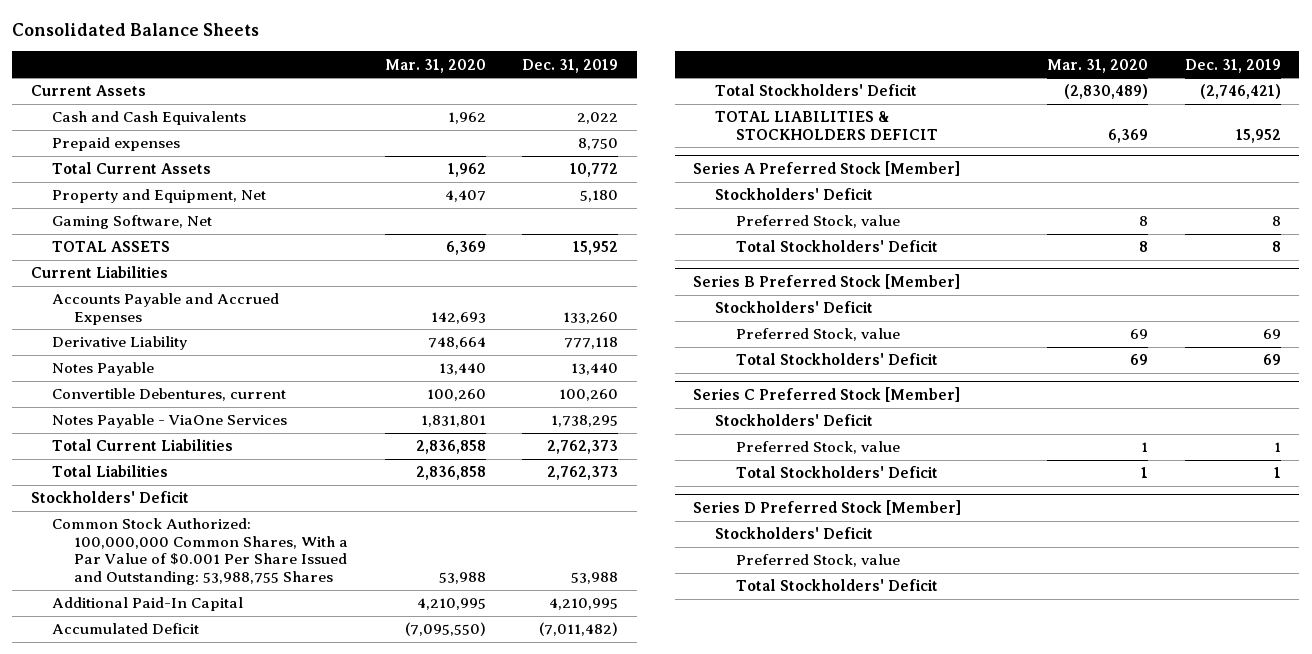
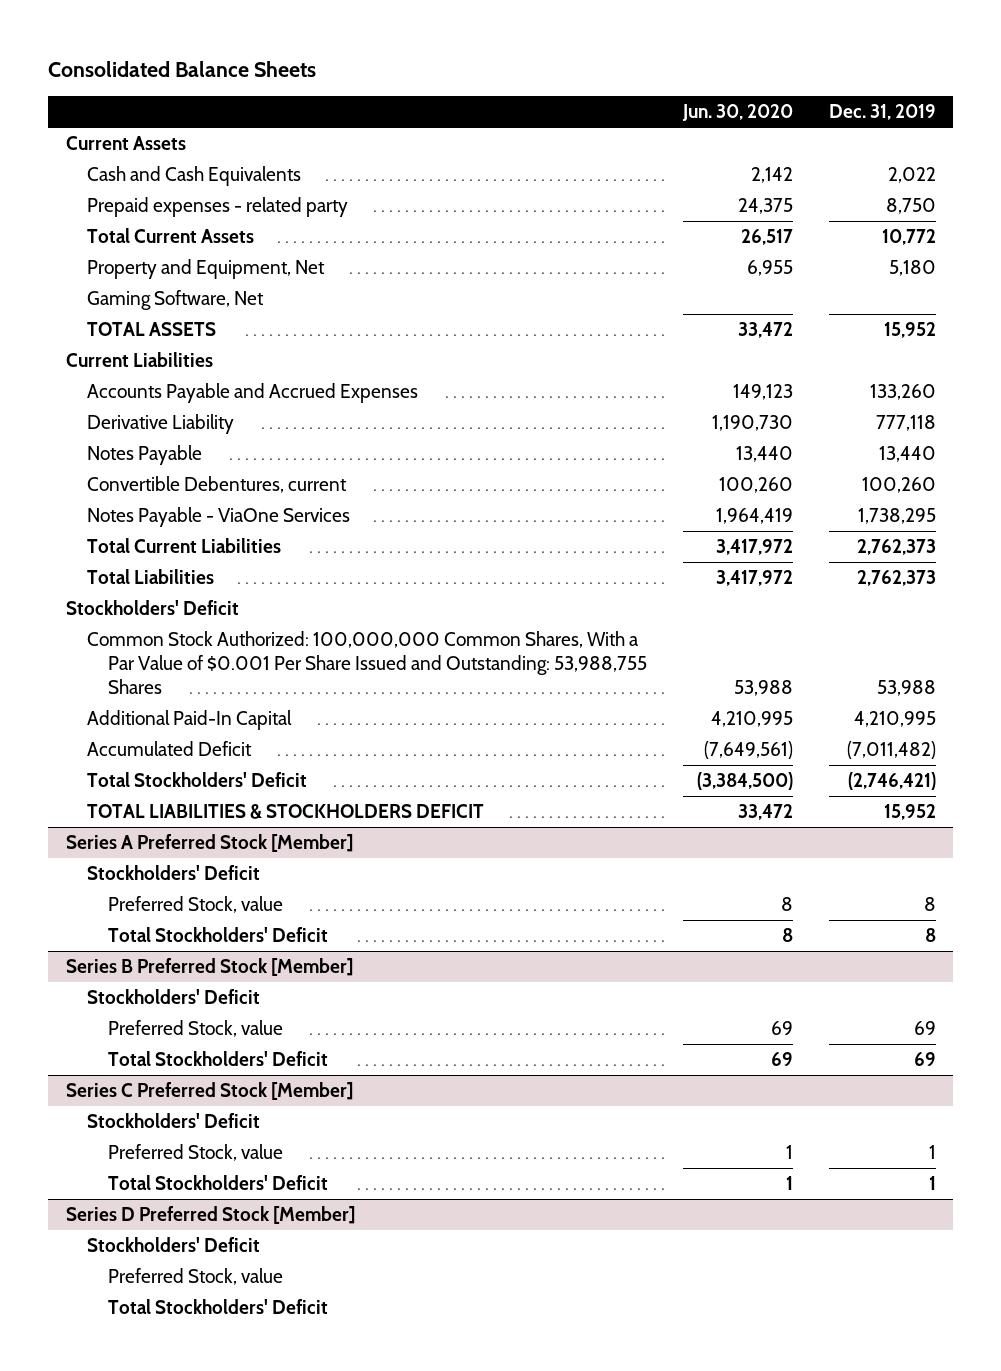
- | Mar. 31, 2020 | Dec. 31, 2019
+ | Jun. 30, 2020 | Dec. 31, 2019
- Prepaid expenses | | 8,750
+ Prepaid expenses - related party | 24,375 | 8,750

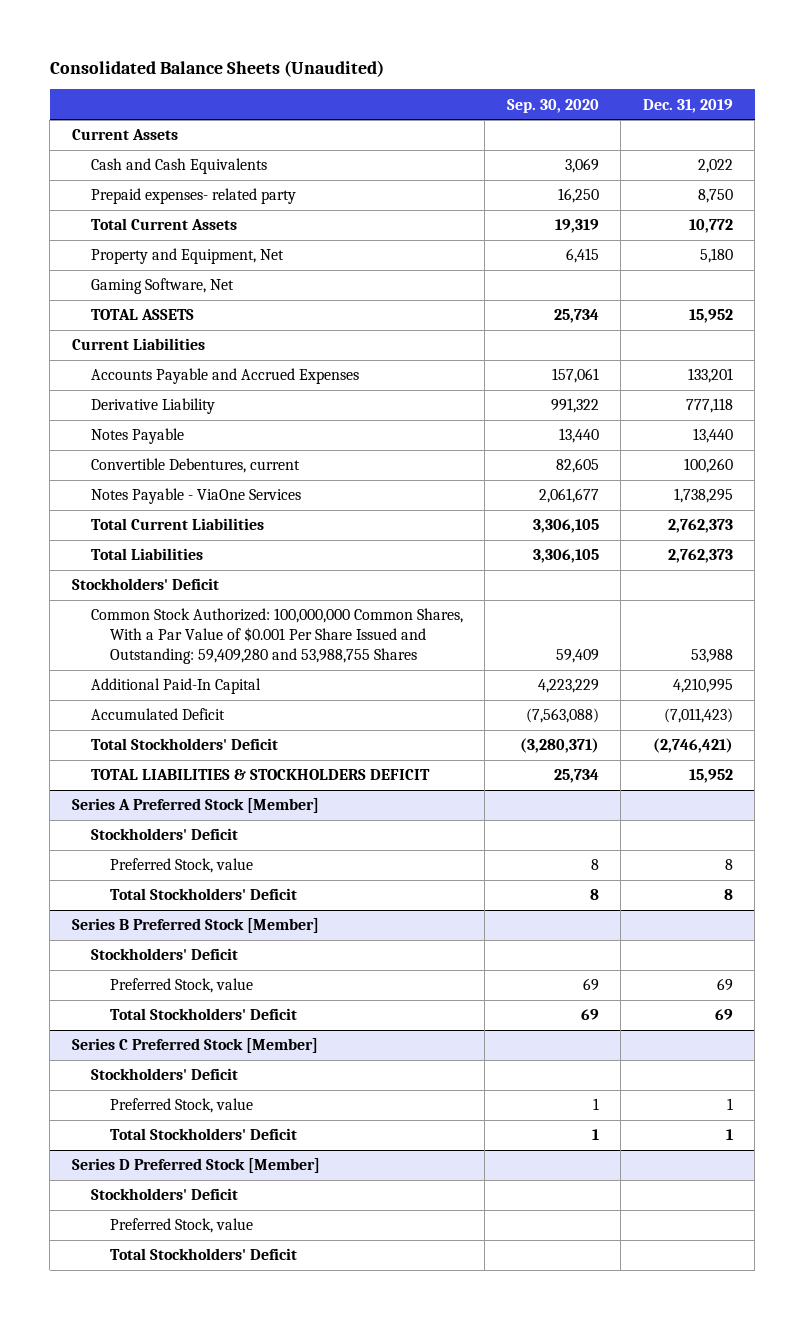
- Consolidated Balance Sheets
+ Consolidated Balance Sheets (Unaudited)
- | Jun. 30, 2020 | Dec. 31, 2019
+ | Sep. 30, 2020 | Dec. 31, 2019
- Prepaid expenses - related party | 24,375 | 8,750
+ Prepaid expenses- related party | 16,250 | 8,750
- Accounts Payable and Accrued Expenses | 149,123 | 133,260
+ Accounts Payable and Accrued Expenses | 157,061 | 133,201
- Common Stock Authorized: 100,000,000 Common Shares, With a Par Value of $0.001 Per Share Issued and Outstanding: 53,988,755 Shares | 53,988 | 53,988
+ Common Stock Authorized: 100,000,000 Common Shares, With a Par Value of $0.001 Per Share Issued and Outstanding: 59,409,280 and 53,988,755 Shares | 59,409 | 53,988
- Accumulated Deficit | (7,649,561) | (7,011,482)
+ Accumulated Deficit | (7,563,088) | (7,011,423)

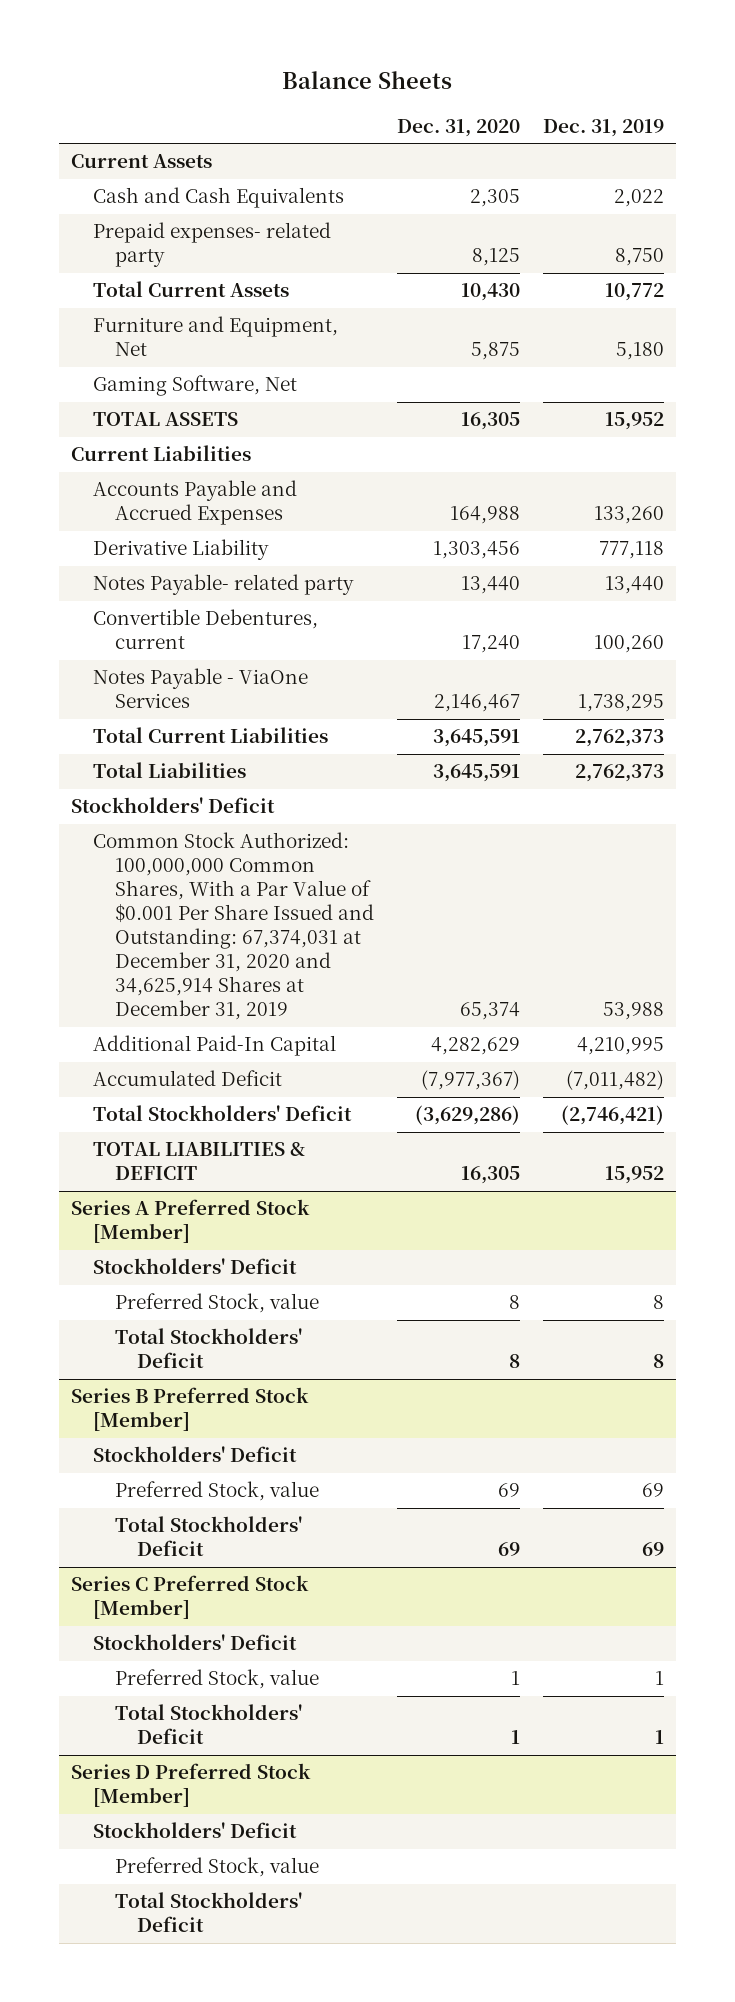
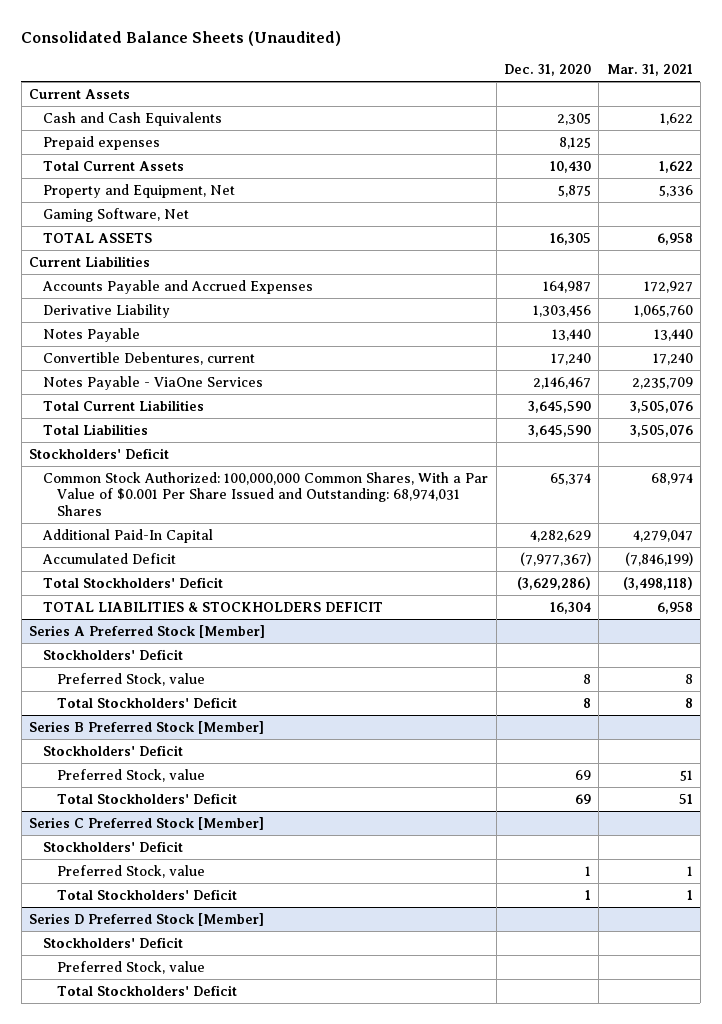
- Balance Sheets
+ Consolidated Balance Sheets (Unaudited)
- | Dec. 31, 2020 | Dec. 31, 2019
+ | Dec. 31, 2020 | Mar. 31, 2021
- Prepaid expenses- related party | 8,125 | 8,750
+ Prepaid expenses | 8,125 |
- Furniture and Equipment, Net | 5,875 | 5,180
+ Property and Equipment, Net | 5,875 | 5,336
- Accounts Payable and Accrued Expenses | 164,988 | 133,260
+ Accounts Payable and Accrued Expenses | 164,987 | 172,927
- Notes Payable- related party | 13,440 | 13,440
+ Notes Payable | 13,440 | 13,440
- Total Current Liabilities | 3,645,591 | 2,762,373
- Total Liabilities | 3,645,591 | 2,762,373
+ Total Current Liabilities | 3,645,590 | 3,505,076
+ Total Liabilities | 3,645,590 | 3,505,076
- Common Stock Authorized: 100,000,000 Common Shares, With a Par Value of $0.001 Per Share Issued and Outstanding: 67,374,031 at December 31, 2020 and 34,625,914 Shares at December 31, 2019 | 65,374 | 53,988
+ Common Stock Authorized: 100,000,000 Common Shares, With a Par Value of $0.001 Per Share Issued and Outstanding: 68,974,031 Shares | 65,374 | 68,974
- TOTAL LIABILITIES & DEFICIT | 16,305 | 15,952
+ TOTAL LIABILITIES & STOCKHOLDERS DEFICIT | 16,304 | 6,958

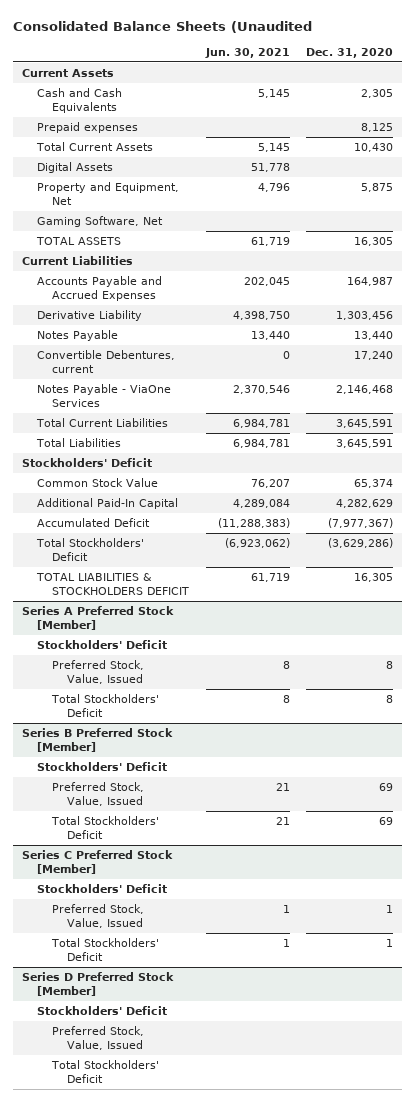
- Consolidated Balance Sheets (Unaudited)
+ Consolidated Balance Sheets (Unaudited
- | Dec. 31, 2020 | Mar. 31, 2021
+ | Jun. 30, 2021 | Dec. 31, 2020
+ Digital Assets | 51,778 |
- Notes Payable - ViaOne Services | 2,146,467 | 2,235,709
- Total Current Liabilities | 3,645,590 | 3,505,076
- Total Liabilities | 3,645,590 | 3,505,076
+ Notes Payable - ViaOne Services | 2,370,546 | 2,146,468
+ Total Current Liabilities | 6,984,781 | 3,645,591
+ Total Liabilities | 6,984,781 | 3,645,591
- Common Stock Authorized: 100,000,000 Common Shares, With a Par Value of $0.001 Per Share Issued and Outstanding: 68,974,031 Shares | 65,374 | 68,974
+ Common Stock Value | 76,207 | 65,374
- TOTAL LIABILITIES & STOCKHOLDERS DEFICIT | 16,304 | 6,958
+ TOTAL LIABILITIES & STOCKHOLDERS DEFICIT | 61,719 | 16,305
@ Series A Preferred Stock [Member]
- Preferred Stock, value | 8 | 8
+ Preferred Stock, Value, Issued | 8 | 8
@ Series B Preferred Stock [Member]
- Preferred Stock, value | 69 | 51
+ Preferred Stock, Value, Issued | 21 | 69
@ Series C Preferred Stock [Member]
- Preferred Stock, value | 1 | 1
+ Preferred Stock, Value, Issued | 1 | 1
@ Series D Preferred Stock [Member]
- Preferred Stock, value
+ Preferred Stock, Value, Issued

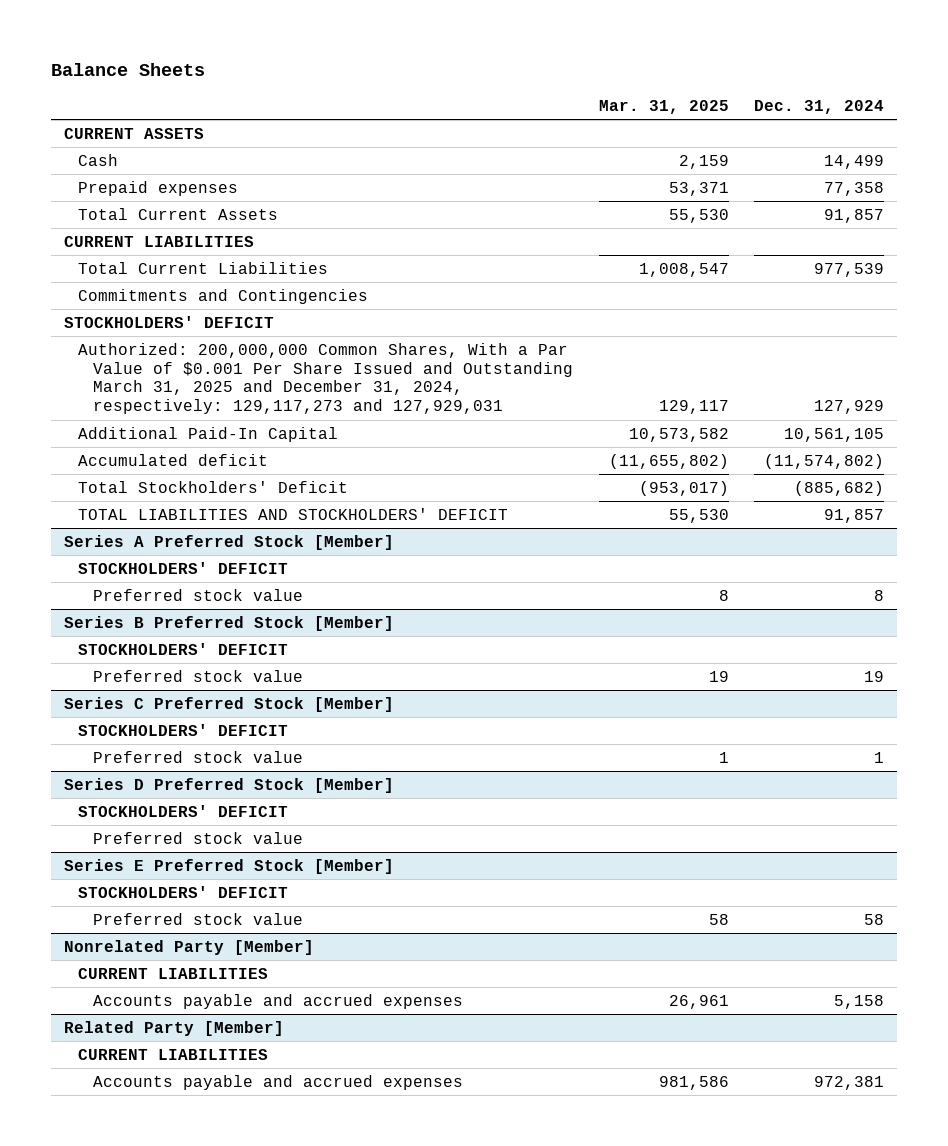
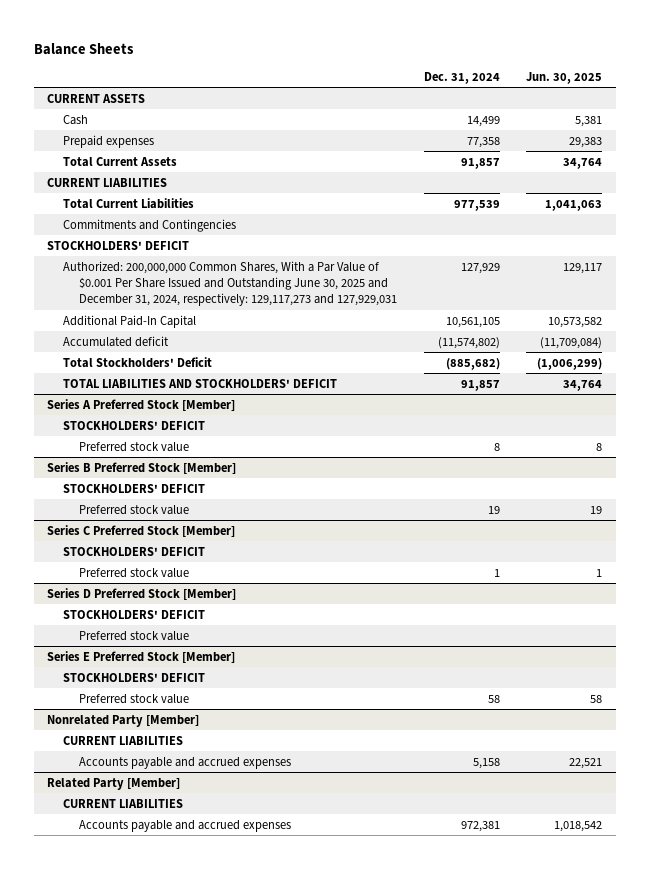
- | Mar. 31, 2025 | Dec. 31, 2024
+ | Dec. 31, 2024 | Jun. 30, 2025
- Authorized: 200,000,000 Common Shares, With a Par Value of $0.001 Per Share Issued and Outstanding March 31, 2025 and December 31, 2024, respectively: 129,117,273 and 127,929,031 | 129,117 | 127,929
+ Authorized: 200,000,000 Common Shares, With a Par Value of $0.001 Per Share Issued and Outstanding June 30, 2025 and December 31, 2024, respectively: 129,117,273 and 127,929,031 | 127,929 | 129,117

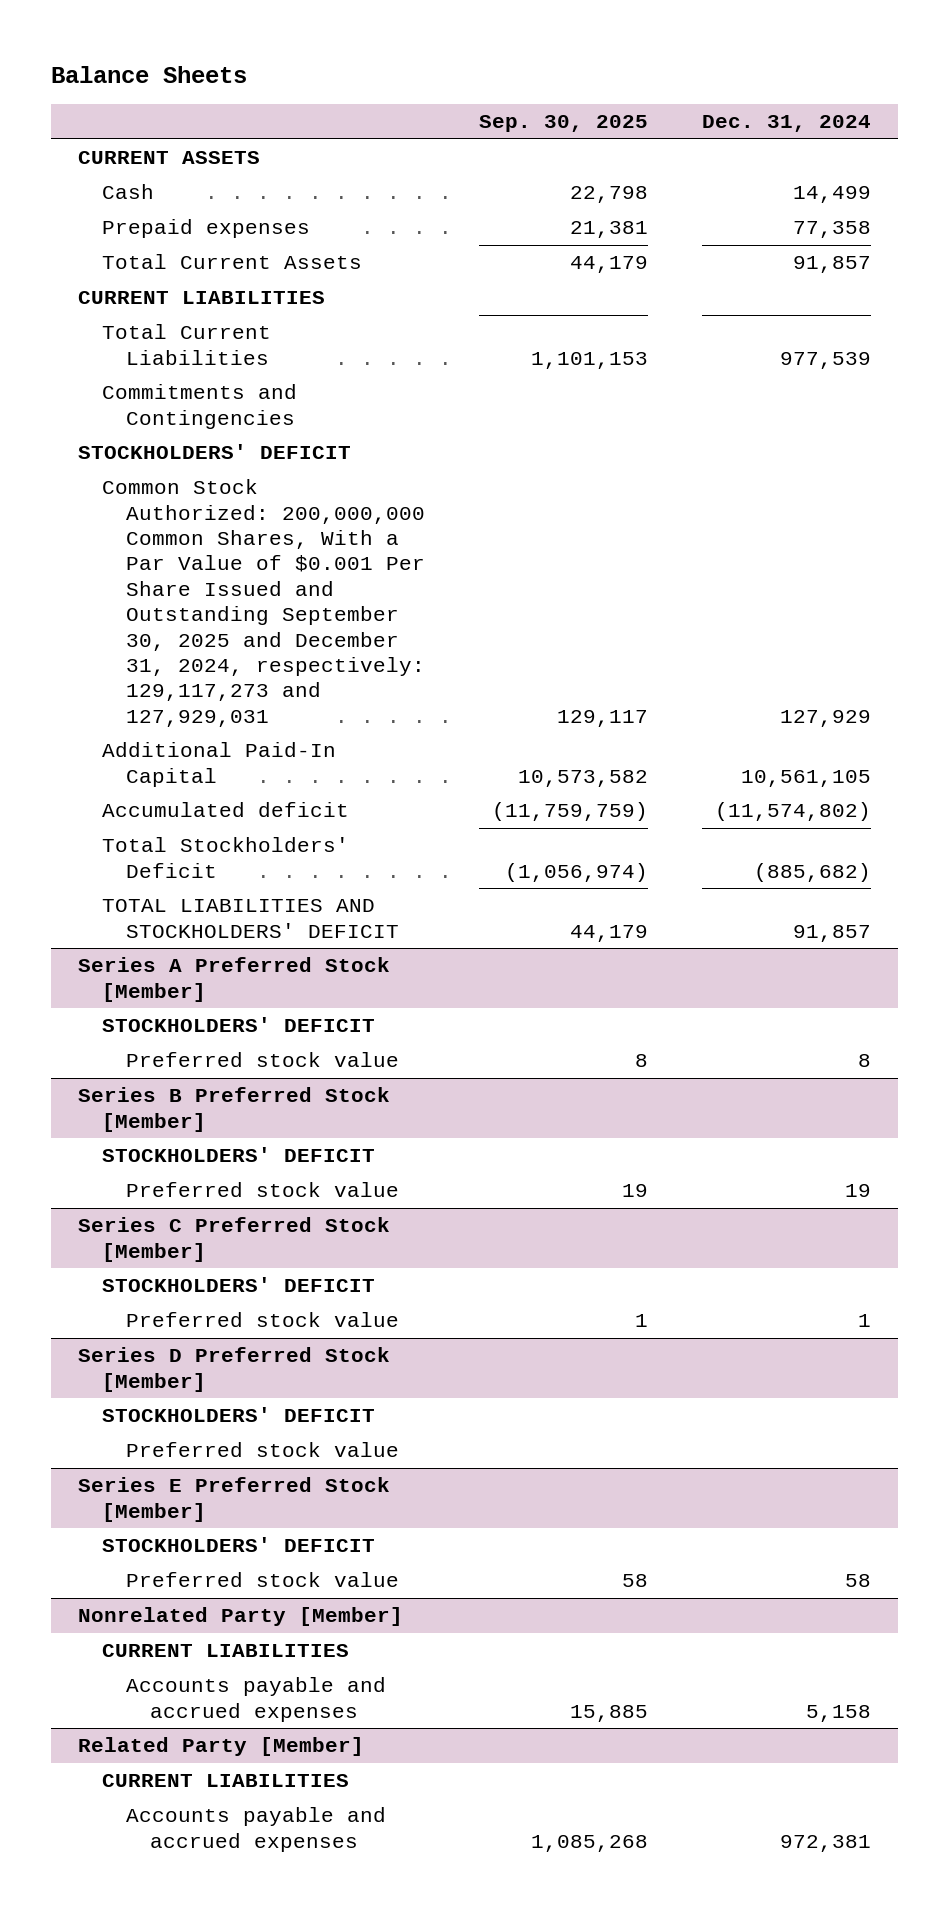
- | Dec. 31, 2024 | Jun. 30, 2025
+ | Sep. 30, 2025 | Dec. 31, 2024
- Authorized: 200,000,000 Common Shares, With a Par Value of $0.001 Per Share Issued and Outstanding June 30, 2025 and December 31, 2024, respectively: 129,117,273 and 127,929,031 | 127,929 | 129,117
+ Common Stock Authorized: 200,000,000 Common Shares, With a Par Value of $0.001 Per Share Issued and Outstanding September 30, 2025 and December 31, 2024, respectively: 129,117,273 and 127,929,031 | 129,117 | 127,929

